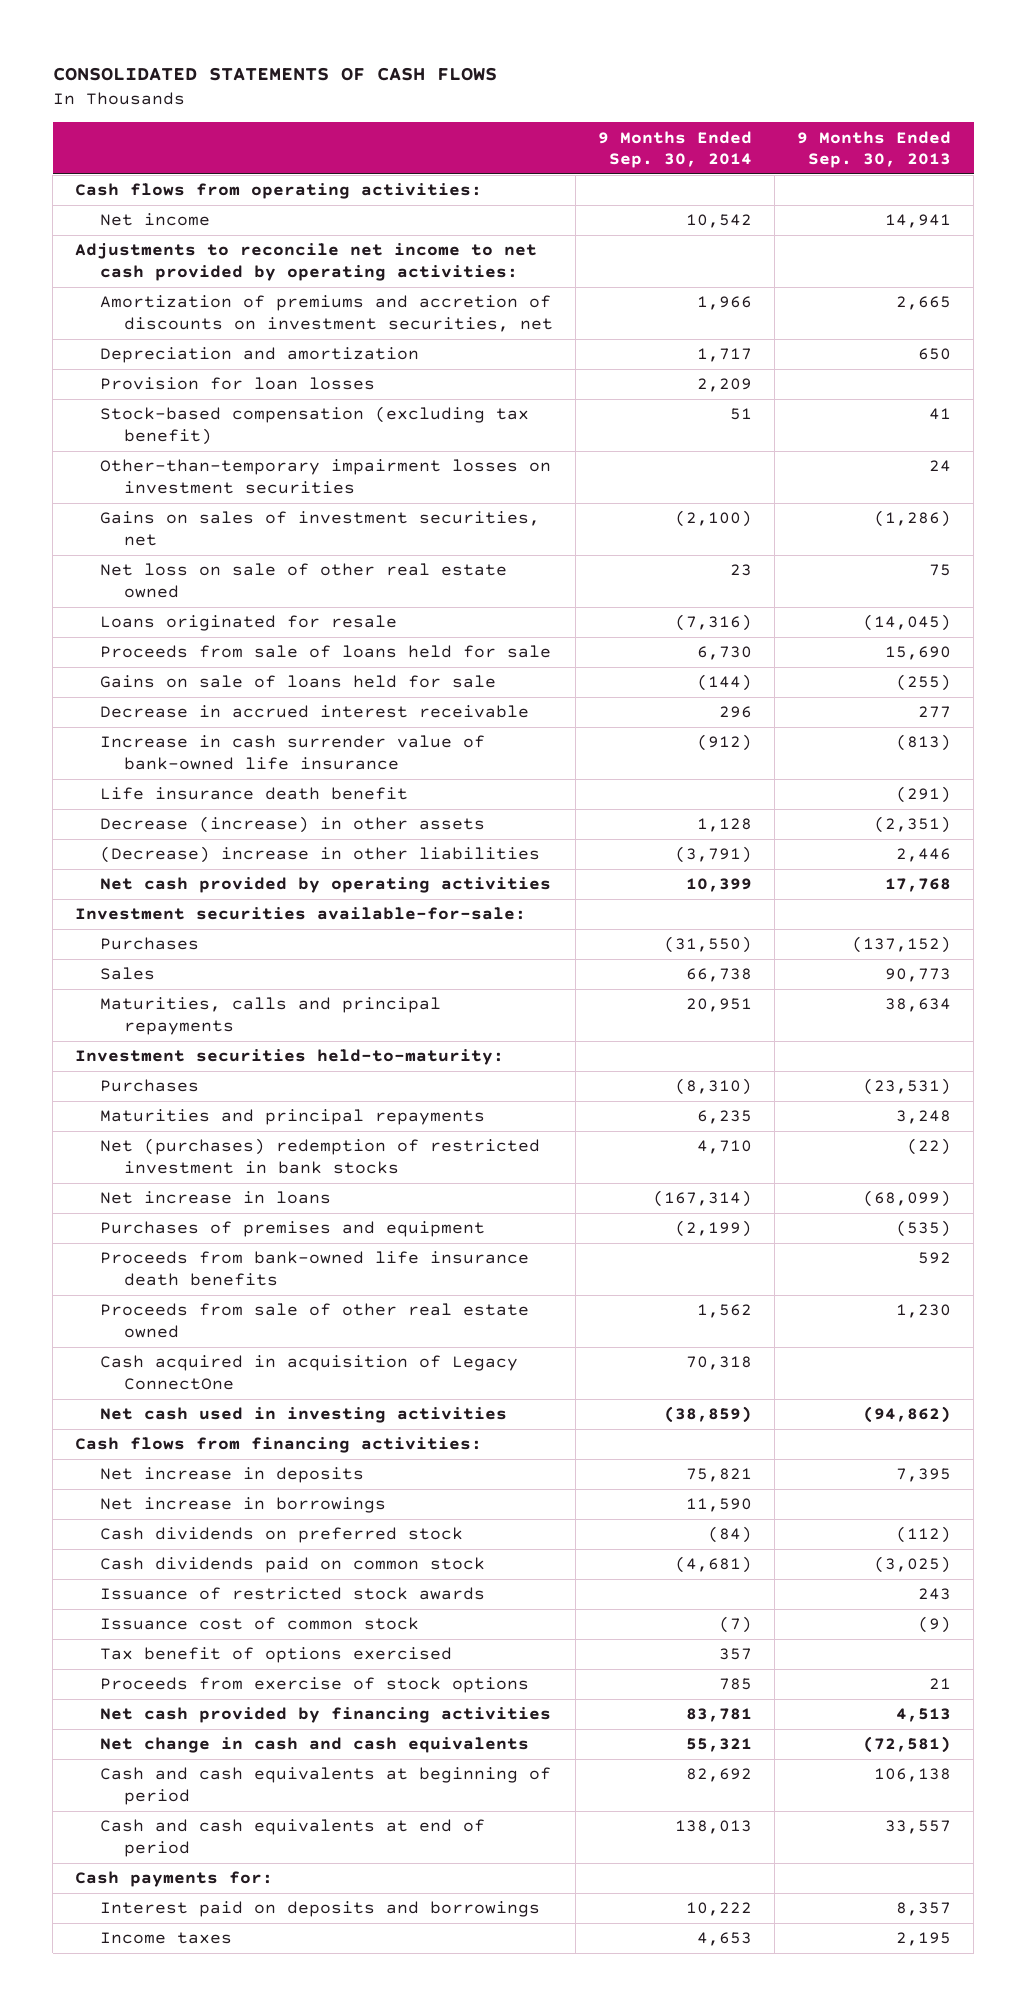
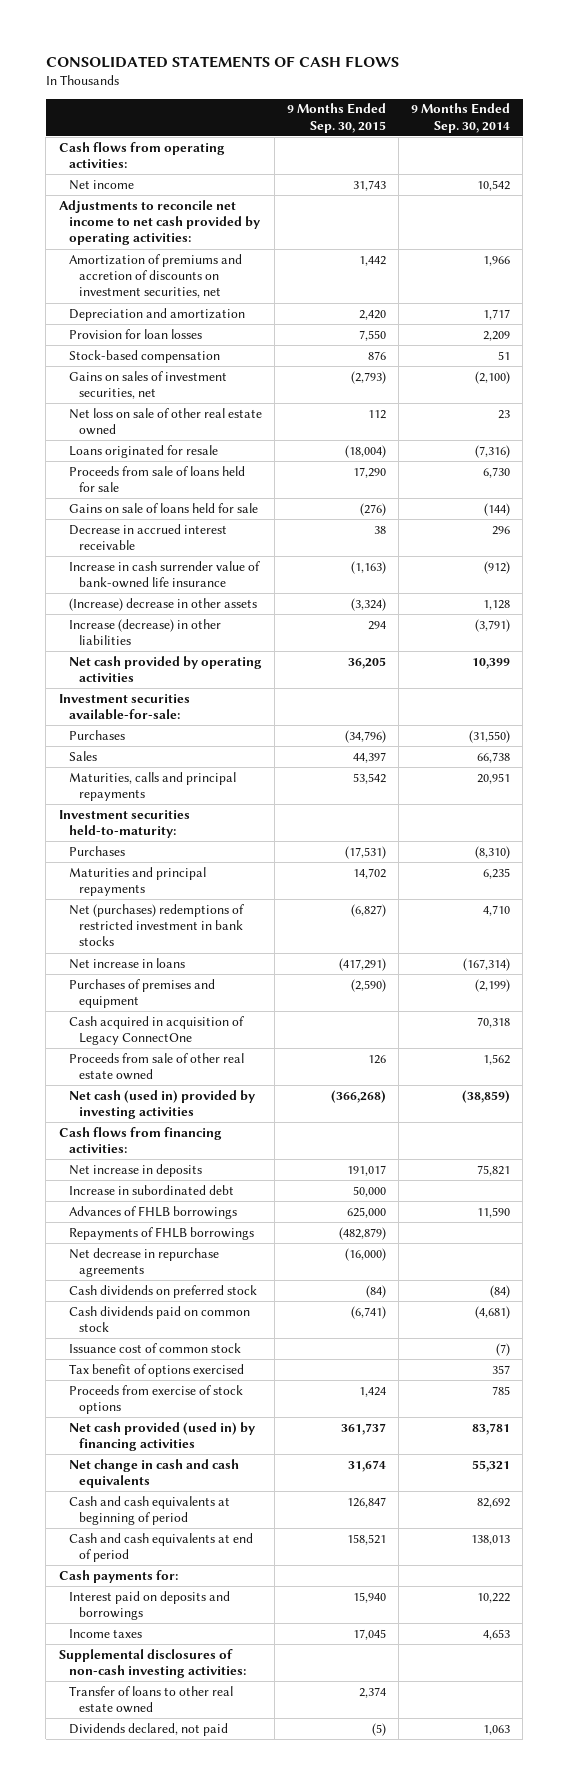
- | 9 Months Ended Sep. 30, 2014 | 9 Months Ended Sep. 30, 2013
+ | 9 Months Ended Sep. 30, 2015 | 9 Months Ended Sep. 30, 2014
- Stock-based compensation (excluding tax benefit) | 51 | 41
- Other-than-temporary impairment losses on investment securities | | 24
+ Stock-based compensation | 876 | 51
- Life insurance death benefit | | (291)
- Decrease (increase) in other assets | 1,128 | (2,351)
- (Decrease) increase in other liabilities | (3,791) | 2,446
+ (Increase) decrease in other assets | (3,324) | 1,128
+ Increase (decrease) in other liabilities | 294 | (3,791)
- Net (purchases) redemption of restricted investment in bank stocks | 4,710 | (22)
+ Net (purchases) redemptions of restricted investment in bank stocks | (6,827) | 4,710
- Proceeds from bank-owned life insurance death benefits | | 592
- Net cash used in investing activities | (38,859) | (94,862)
moved down: Proceeds from sale of other real estate owned | 126 | 1,562
+ Net cash (used in) provided by investing activities | (366,268) | (38,859)
- Net increase in borrowings | 11,590 |
+ Increase in subordinated debt | 50,000 |
+ Advances of FHLB borrowings | 625,000 | 11,590
+ Repayments of FHLB borrowings | (482,879) |
+ Net decrease in repurchase agreements | (16,000) |
- Issuance of restricted stock awards | | 243
- Net cash provided by financing activities | 83,781 | 4,513
+ Net cash provided (used in) by financing activities | 361,737 | 83,781
+ Supplemental disclosures of non-cash investing activities:
+ Transfer of loans to other real estate owned | 2,374 |
+ Dividends declared, not paid | (5) | 1,063

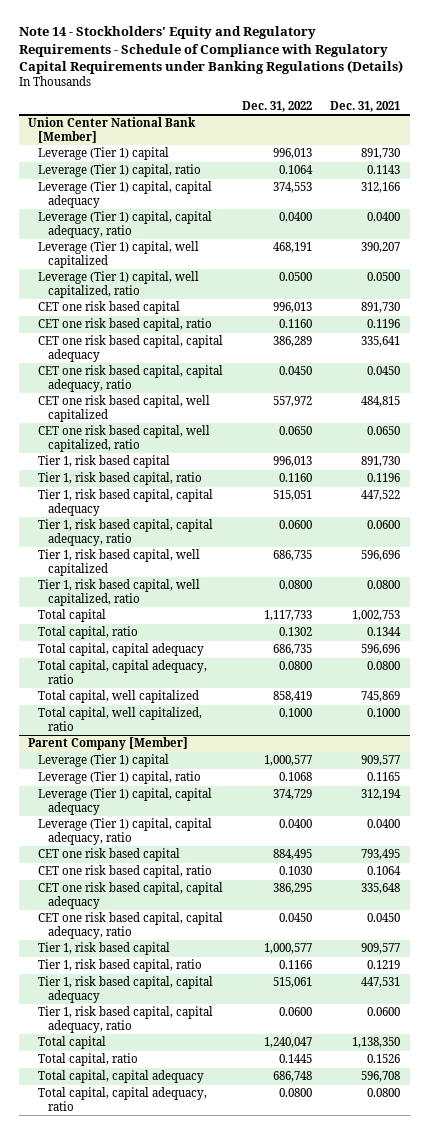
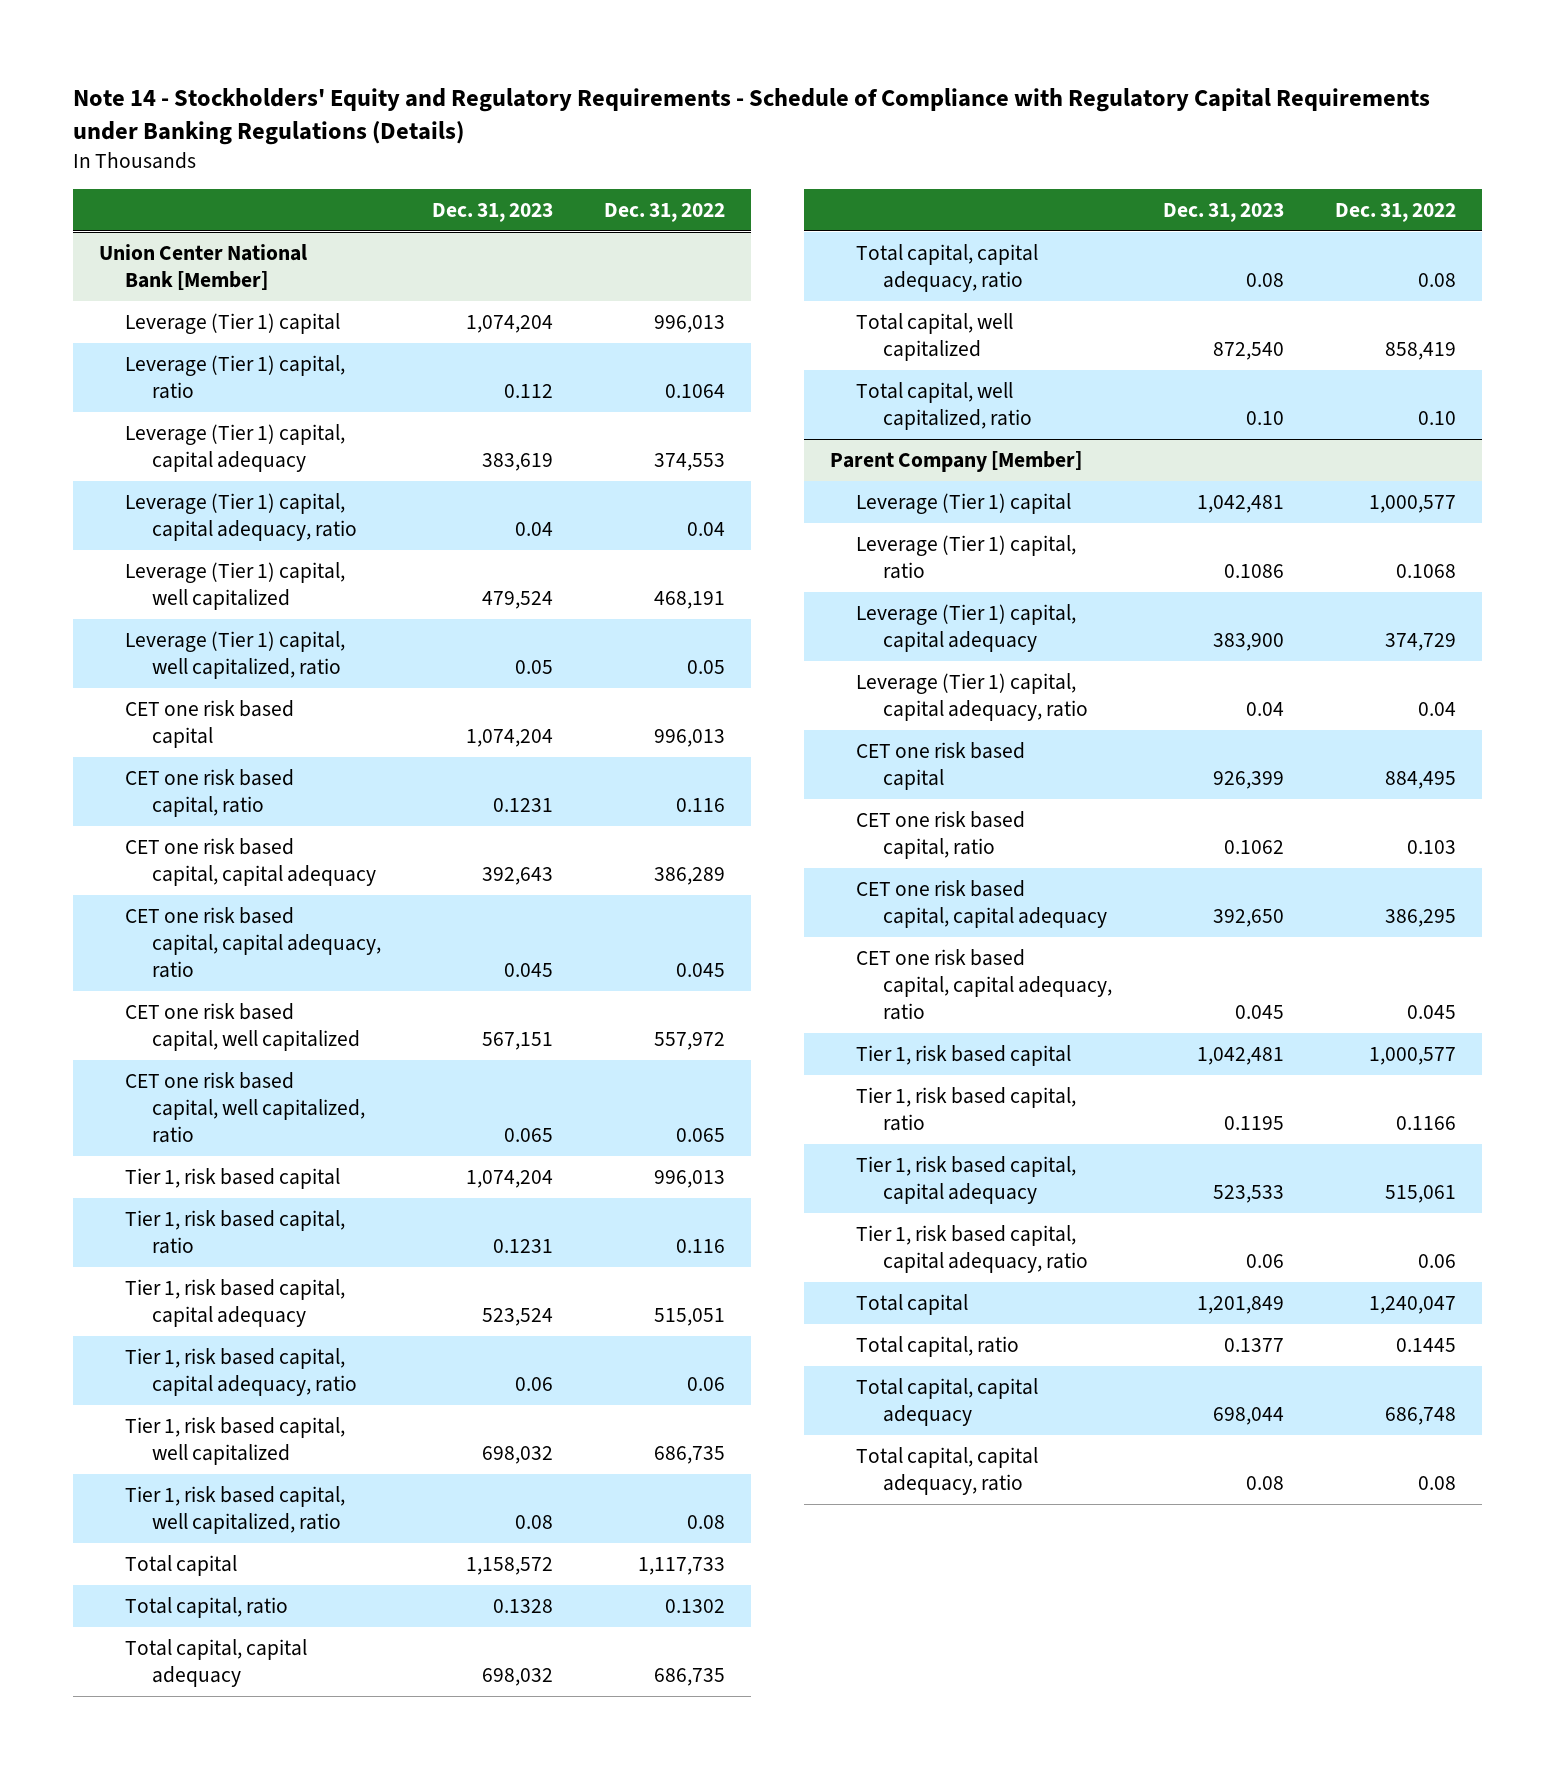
- | Dec. 31, 2022 | Dec. 31, 2021
+ | Dec. 31, 2023 | Dec. 31, 2022
@ Union Center National Bank [Member]
- Leverage (Tier 1) capital, capital adequacy, ratio | 0.0400 | 0.0400
+ Leverage (Tier 1) capital, capital adequacy, ratio | 0.04 | 0.04
- Leverage (Tier 1) capital, well capitalized, ratio | 0.0500 | 0.0500
+ Leverage (Tier 1) capital, well capitalized, ratio | 0.05 | 0.05
- CET one risk based capital, ratio | 0.1160 | 0.1196
+ CET one risk based capital, ratio | 0.1231 | 0.116
- CET one risk based capital, capital adequacy, ratio | 0.0450 | 0.0450
+ CET one risk based capital, capital adequacy, ratio | 0.045 | 0.045
- CET one risk based capital, well capitalized, ratio | 0.0650 | 0.0650
+ CET one risk based capital, well capitalized, ratio | 0.065 | 0.065
- Tier 1, risk based capital, ratio | 0.1160 | 0.1196
+ Tier 1, risk based capital, ratio | 0.1231 | 0.116
- Tier 1, risk based capital, capital adequacy, ratio | 0.0600 | 0.0600
+ Tier 1, risk based capital, capital adequacy, ratio | 0.06 | 0.06
- Tier 1, risk based capital, well capitalized, ratio | 0.0800 | 0.0800
+ Tier 1, risk based capital, well capitalized, ratio | 0.08 | 0.08
- Total capital, capital adequacy, ratio | 0.0800 | 0.0800
+ Total capital, capital adequacy, ratio | 0.08 | 0.08
- Total capital, well capitalized, ratio | 0.1000 | 0.1000
+ Total capital, well capitalized, ratio | 0.10 | 0.10
@ Parent Company [Member]
- Leverage (Tier 1) capital, capital adequacy, ratio | 0.0400 | 0.0400
+ Leverage (Tier 1) capital, capital adequacy, ratio | 0.04 | 0.04
- CET one risk based capital, ratio | 0.1030 | 0.1064
+ CET one risk based capital, ratio | 0.1062 | 0.103
- CET one risk based capital, capital adequacy, ratio | 0.0450 | 0.0450
+ CET one risk based capital, capital adequacy, ratio | 0.045 | 0.045
- Tier 1, risk based capital, capital adequacy, ratio | 0.0600 | 0.0600
+ Tier 1, risk based capital, capital adequacy, ratio | 0.06 | 0.06
- Total capital, capital adequacy, ratio | 0.0800 | 0.0800
+ Total capital, capital adequacy, ratio | 0.08 | 0.08

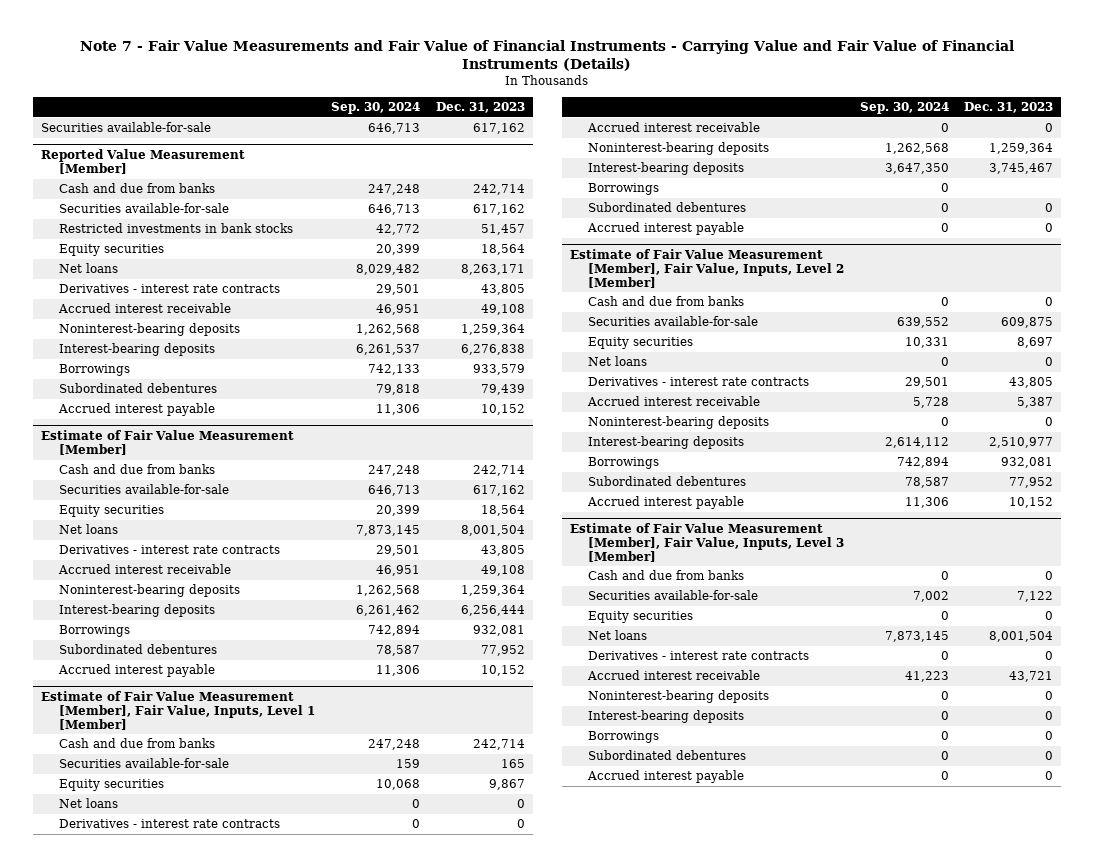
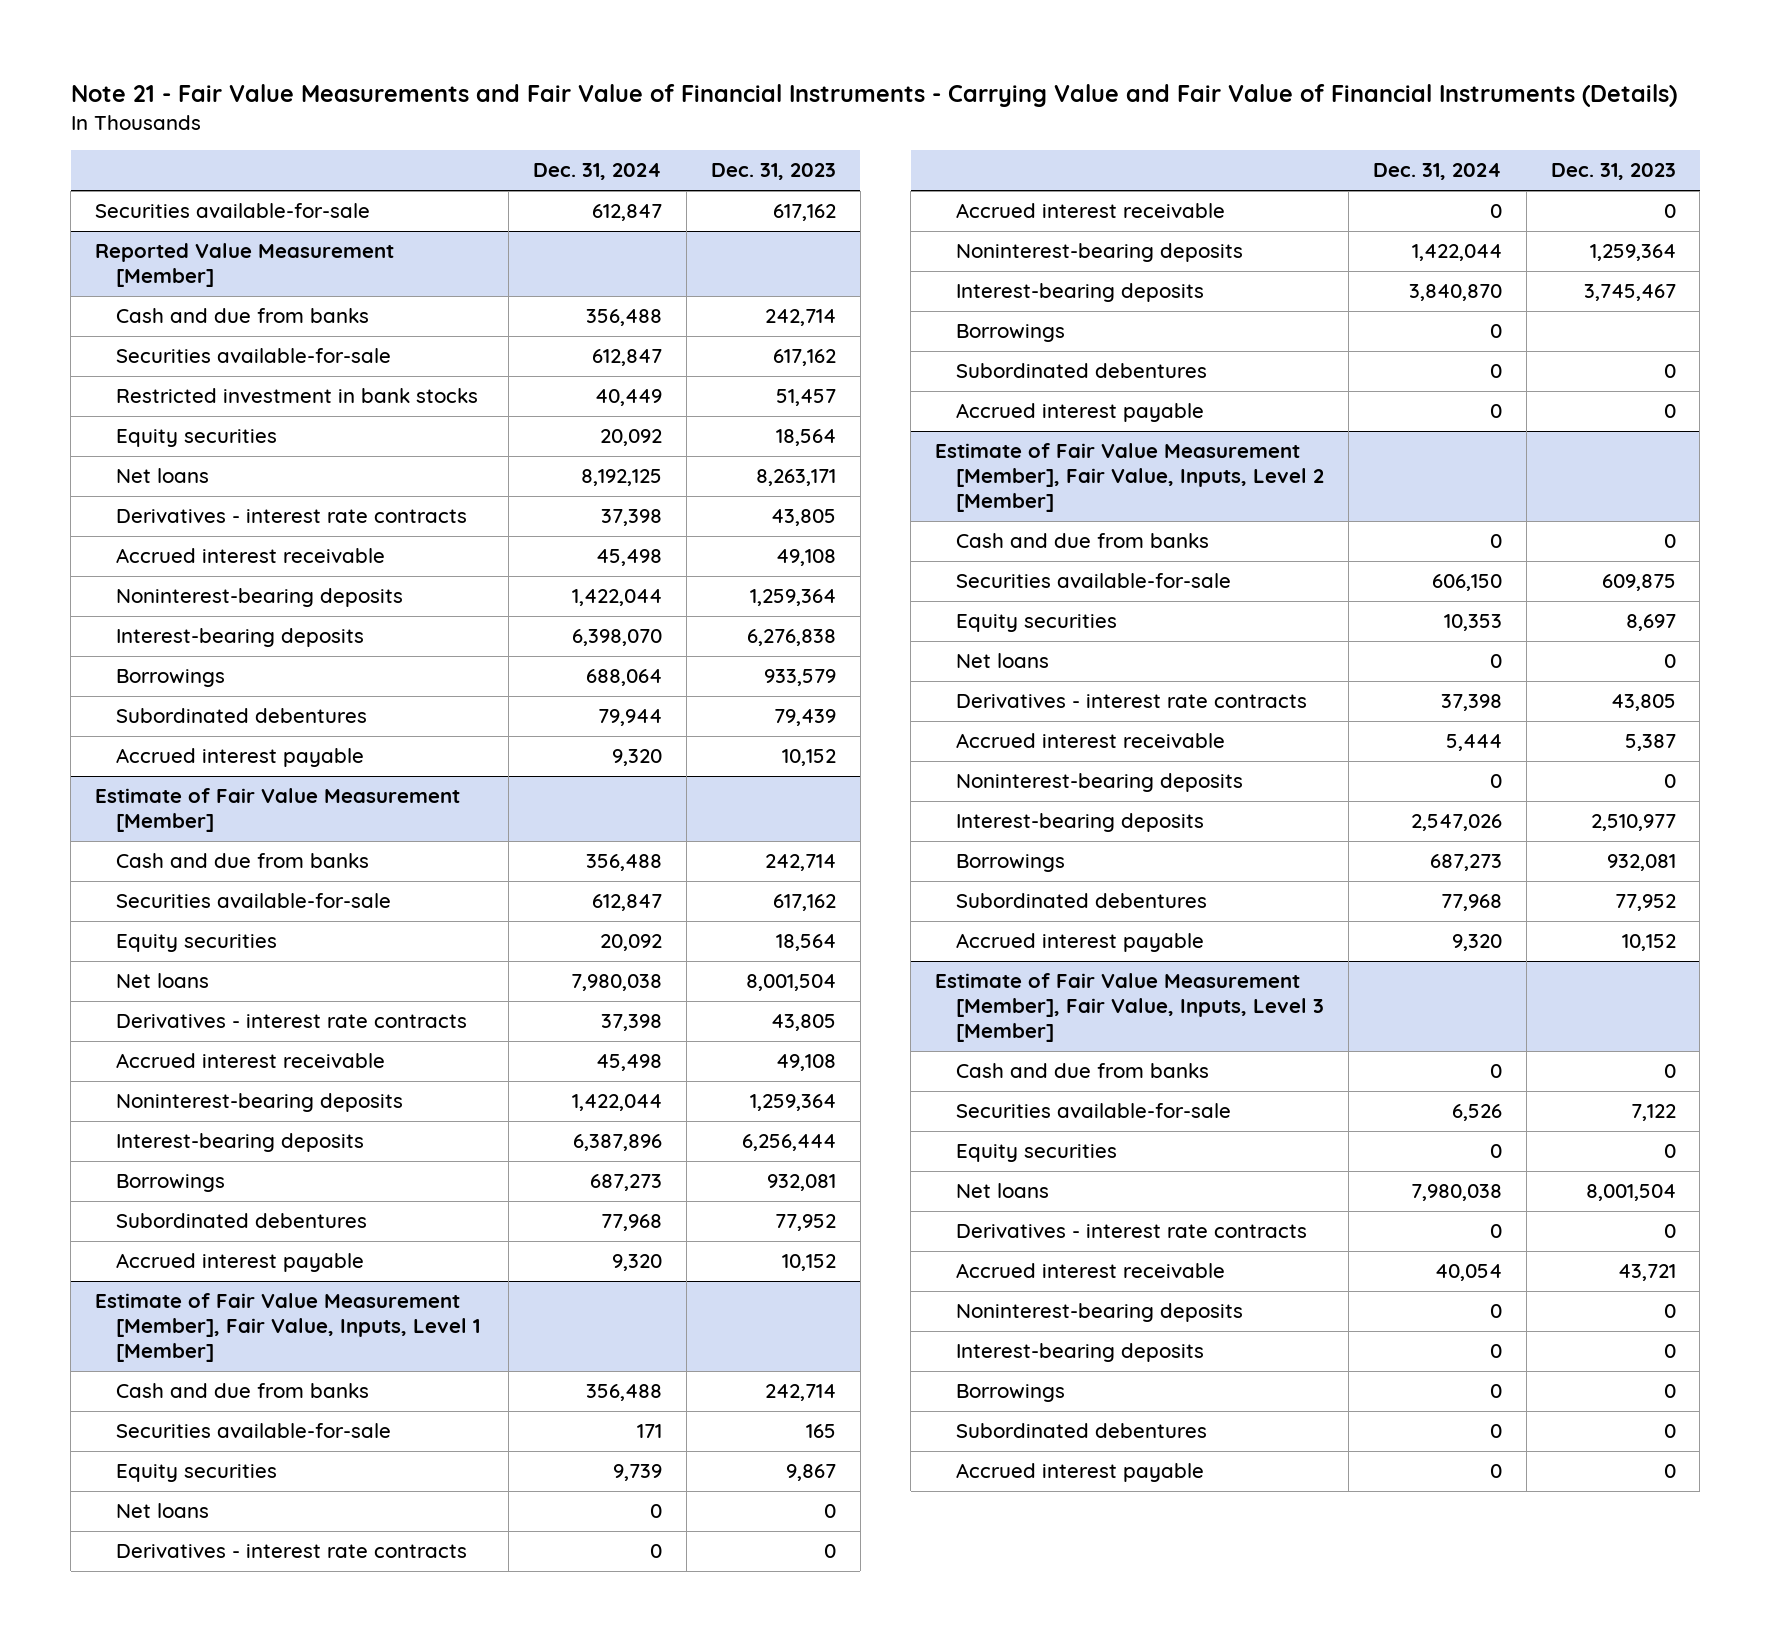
- Note 7 - Fair Value Measurements and Fair Value of Financial Instruments - Carrying Value and Fair Value of Financial Instruments (Details)
+ Note 21 - Fair Value Measurements and Fair Value of Financial Instruments - Carrying Value and Fair Value of Financial Instruments (Details)
- | Sep. 30, 2024 | Dec. 31, 2023
+ | Dec. 31, 2024 | Dec. 31, 2023
@ Reported Value Measurement [Member]
- Restricted investments in bank stocks | 42,772 | 51,457
+ Restricted investment in bank stocks | 40,449 | 51,457

